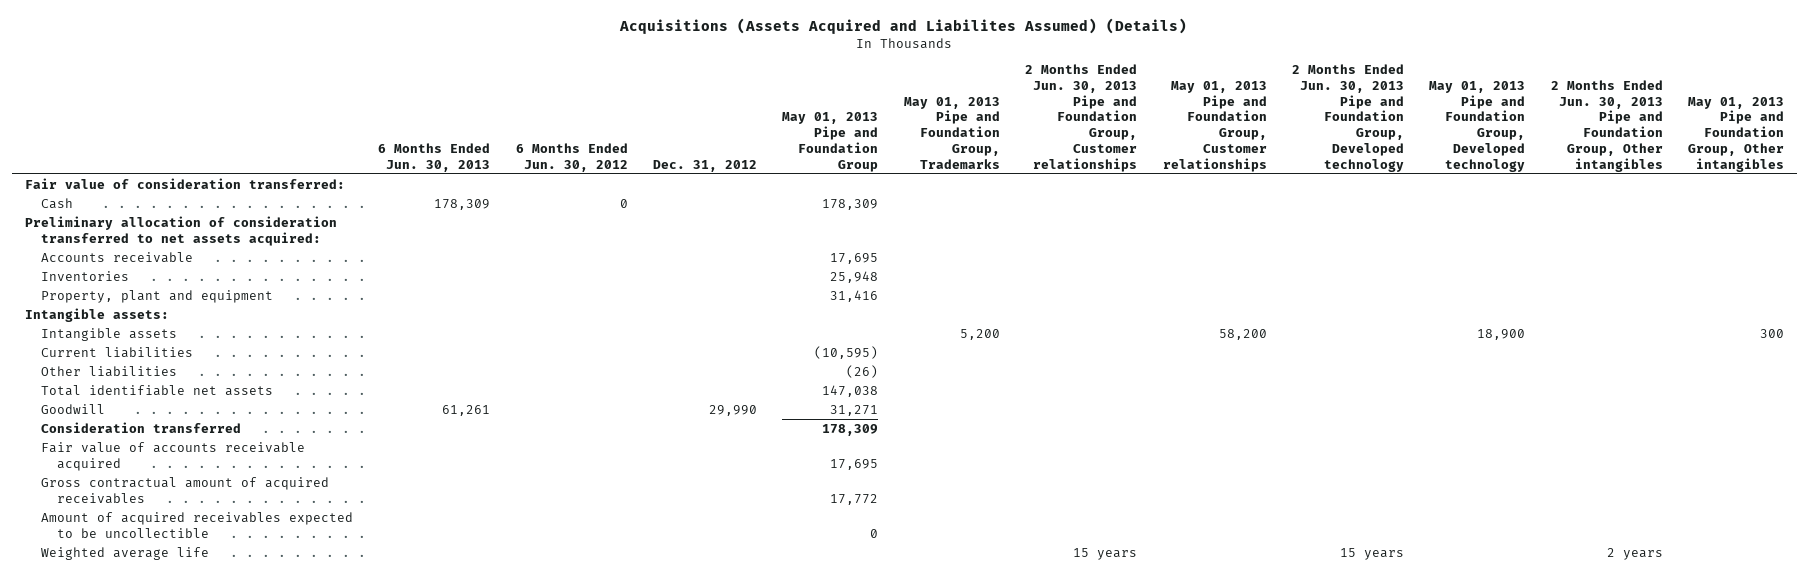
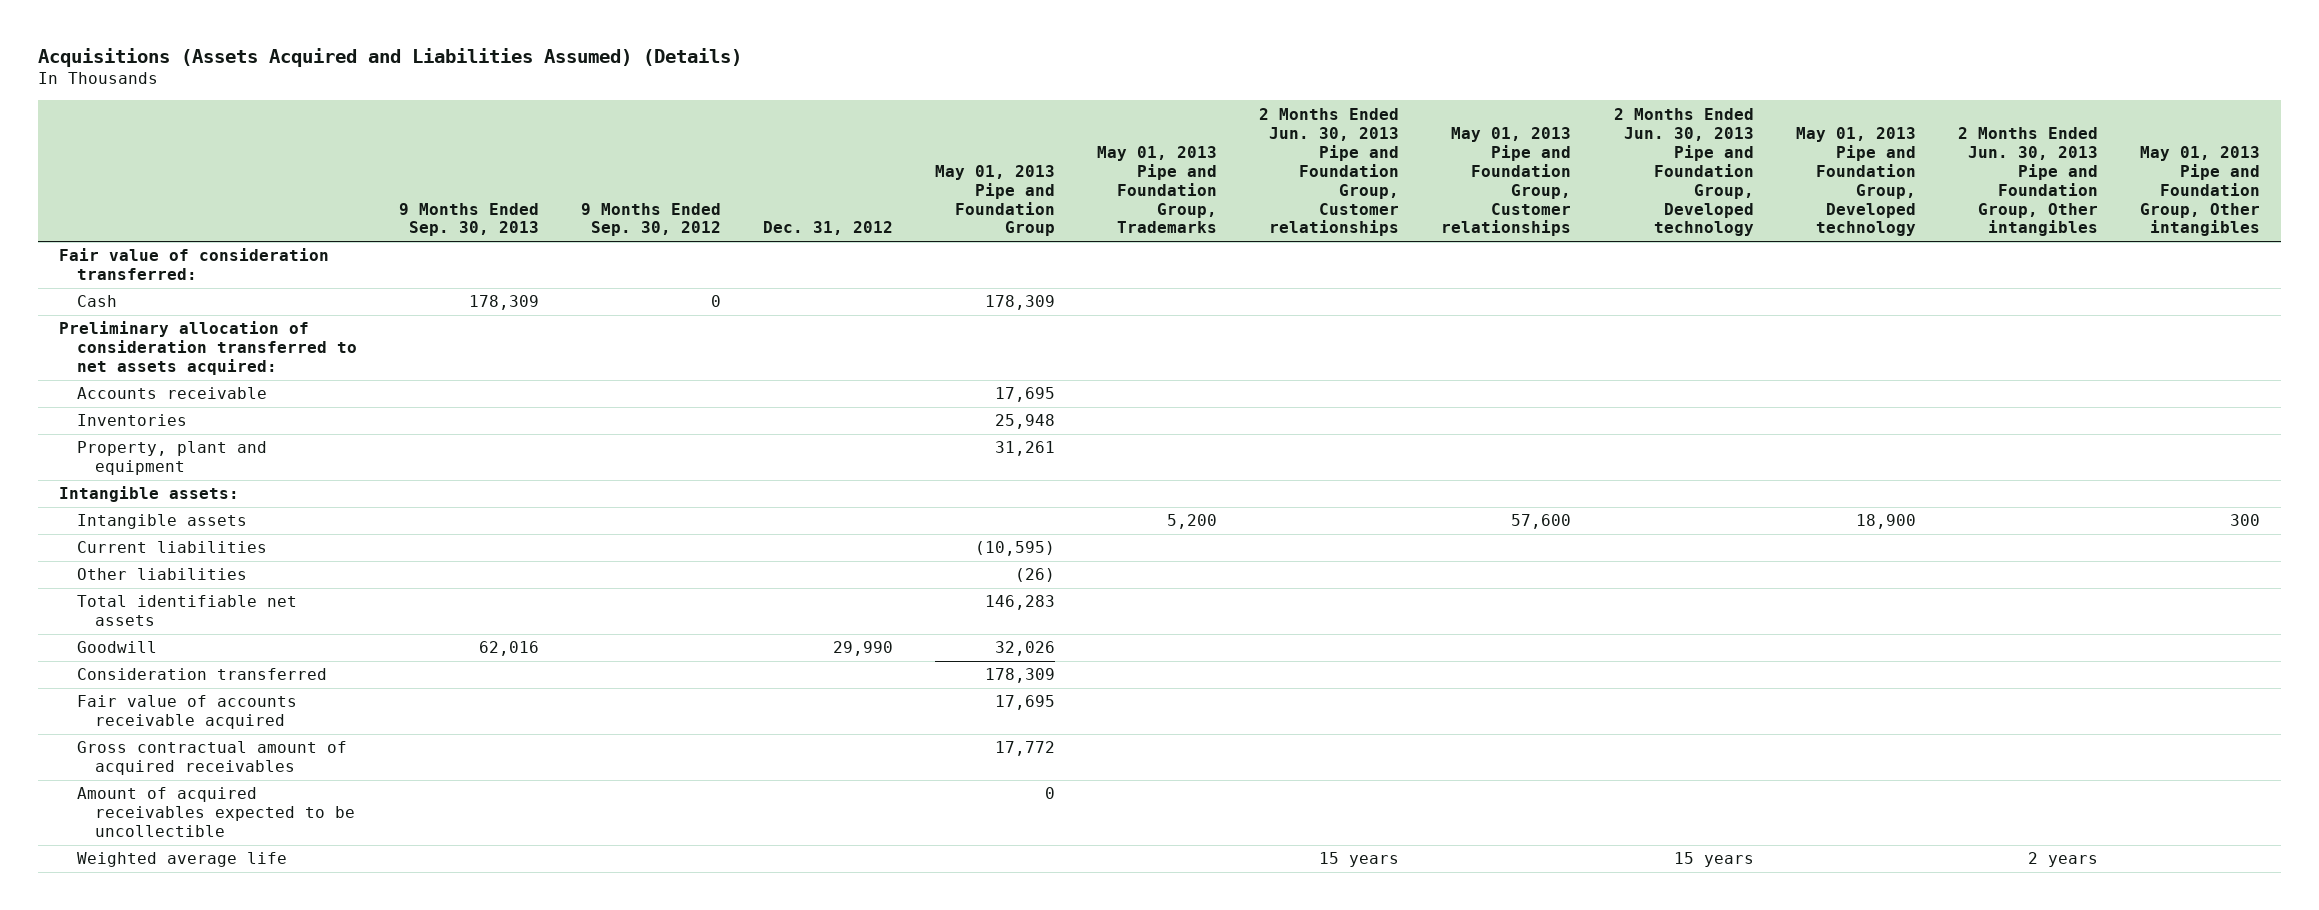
- Acquisitions (Assets Acquired and Liabilites Assumed) (Details)
+ Acquisitions (Assets Acquired and Liabilities Assumed) (Details)
- | 6 Months Ended Jun. 30, 2013 | 6 Months Ended Jun. 30, 2012 | Dec. 31, 2012 | May 01, 2013 Pipe and Foundation Group | May 01, 2013 Pipe and Foundation Group, Trademarks | 2 Months Ended Jun. 30, 2013 Pipe and Foundation Group, Customer relationships | May 01, 2013 Pipe and Foundation Group, Customer relationships | 2 Months Ended Jun. 30, 2013 Pipe and Foundation Group, Developed technology | May 01, 2013 Pipe and Foundation Group, Developed technology | 2 Months Ended Jun. 30, 2013 Pipe and Foundation Group, Other intangibles | May 01, 2013 Pipe and Foundation Group, Other intangibles
+ | 9 Months Ended Sep. 30, 2013 | 9 Months Ended Sep. 30, 2012 | Dec. 31, 2012 | May 01, 2013 Pipe and Foundation Group | May 01, 2013 Pipe and Foundation Group, Trademarks | 2 Months Ended Jun. 30, 2013 Pipe and Foundation Group, Customer relationships | May 01, 2013 Pipe and Foundation Group, Customer relationships | 2 Months Ended Jun. 30, 2013 Pipe and Foundation Group, Developed technology | May 01, 2013 Pipe and Foundation Group, Developed technology | 2 Months Ended Jun. 30, 2013 Pipe and Foundation Group, Other intangibles | May 01, 2013 Pipe and Foundation Group, Other intangibles
- Property, plant and equipment | | | | 31,416 | | | | | | |
+ Property, plant and equipment | | | | 31,261 | | | | | | |
- Intangible assets | | | | | 5,200 | | 58,200 | | 18,900 | | 300
+ Intangible assets | | | | | 5,200 | | 57,600 | | 18,900 | | 300
- Total identifiable net assets | | | | 147,038 | | | | | | |
- Goodwill | 61,261 | | 29,990 | 31,271 | | | | | | |
+ Total identifiable net assets | | | | 146,283 | | | | | | |
+ Goodwill | 62,016 | | 29,990 | 32,026 | | | | | | |

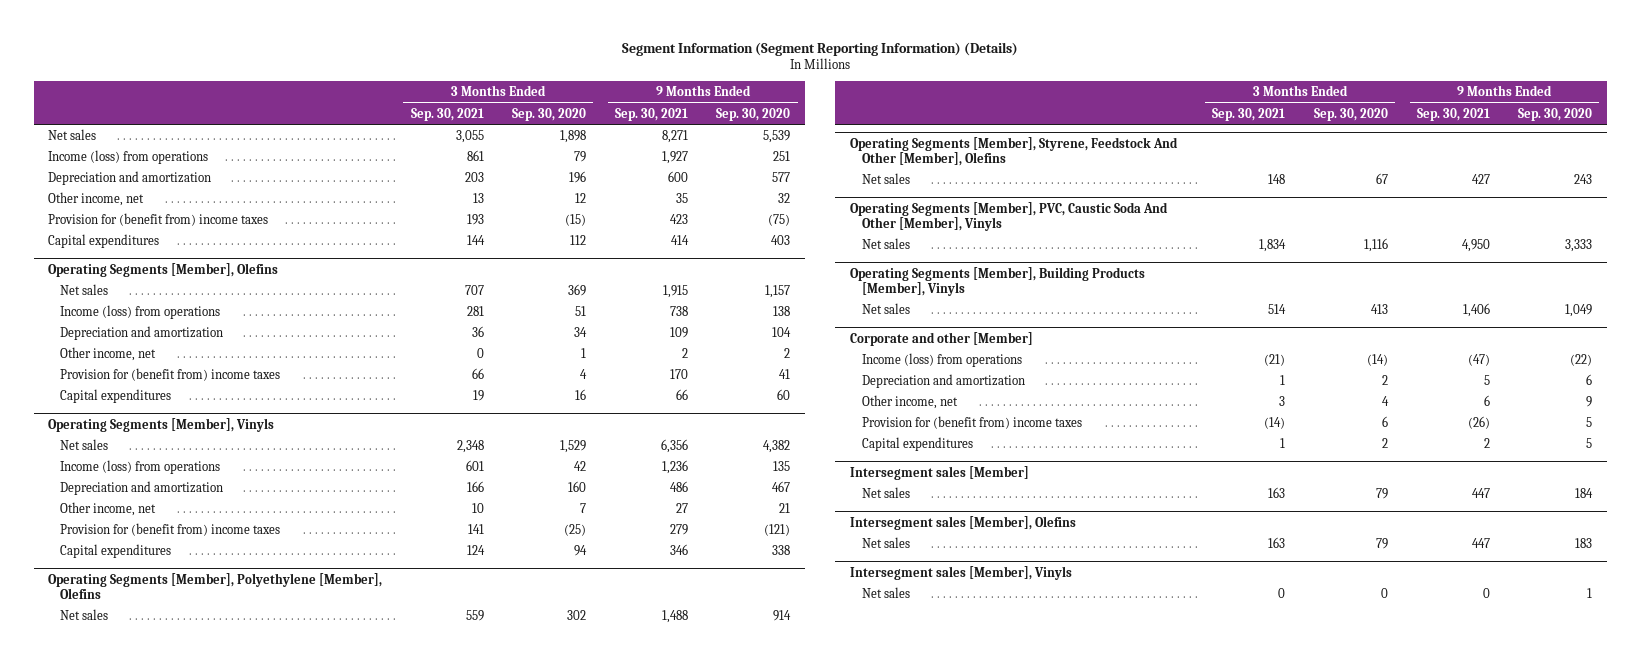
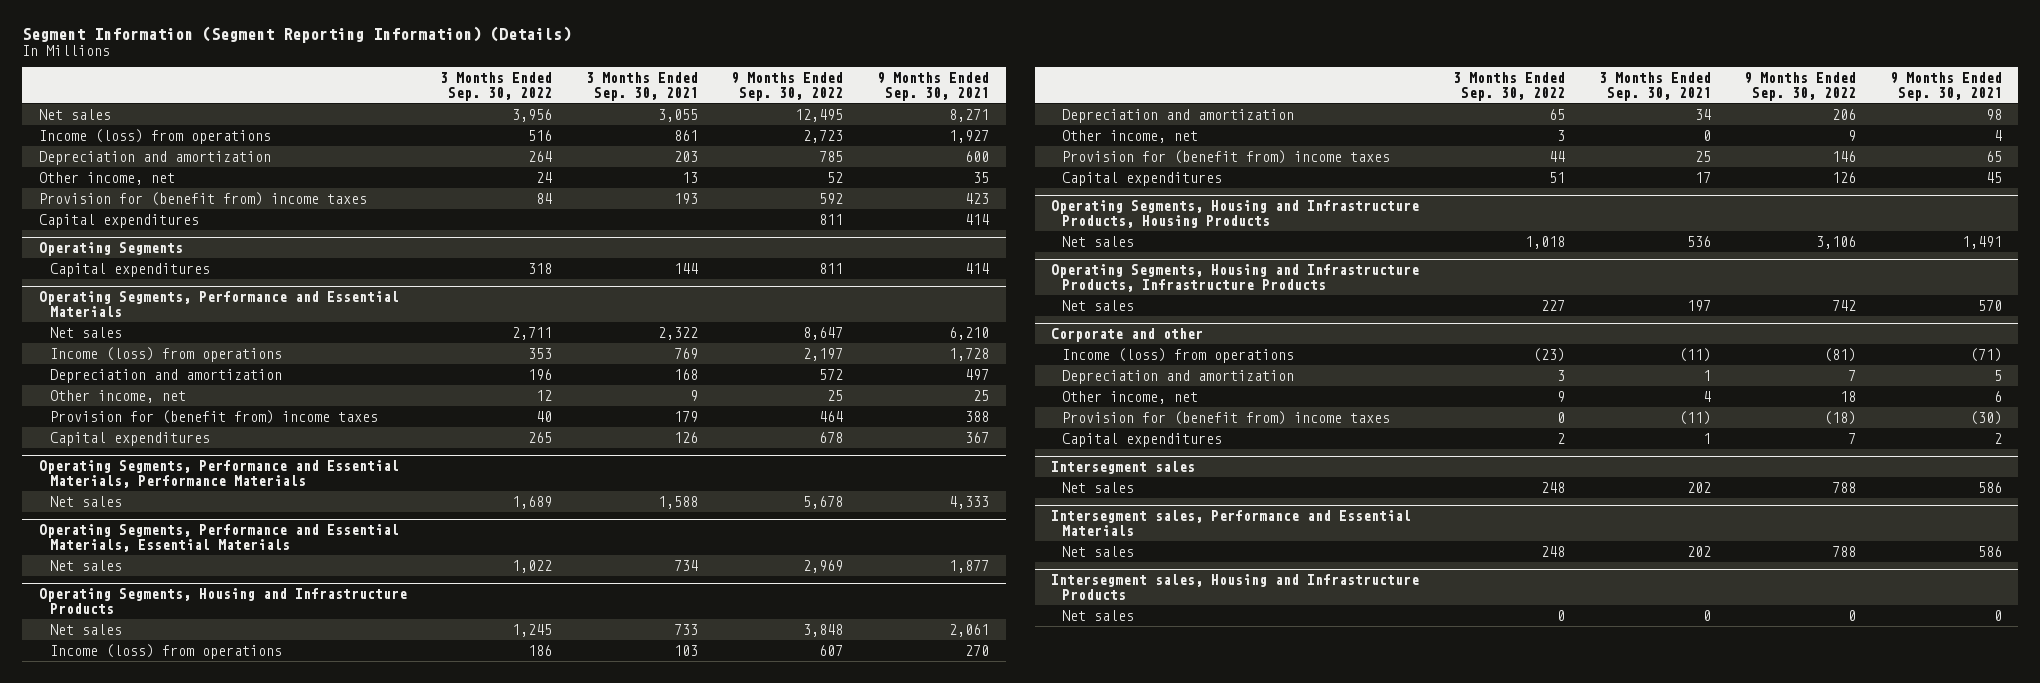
- | 3 Months Ended Sep. 30, 2021 | 3 Months Ended Sep. 30, 2020 | 9 Months Ended Sep. 30, 2021 | 9 Months Ended Sep. 30, 2020
+ | 3 Months Ended Sep. 30, 2022 | 3 Months Ended Sep. 30, 2021 | 9 Months Ended Sep. 30, 2022 | 9 Months Ended Sep. 30, 2021
+ Capital expenditures | | | 811 | 414
+ Operating Segments
- Operating Segments [Member], Olefins
- Net sales | 707 | 369 | 1,915 | 1,157
- Income (loss) from operations | 281 | 51 | 738 | 138
- Depreciation and amortization | 36 | 34 | 109 | 104
- Other income, net | 0 | 1 | 2 | 2
- Provision for (benefit from) income taxes | 66 | 4 | 170 | 41
- Capital expenditures | 19 | 16 | 66 | 60
- Operating Segments [Member], Vinyls
- Net sales | 2,348 | 1,529 | 6,356 | 4,382
- Income (loss) from operations | 601 | 42 | 1,236 | 135
- Depreciation and amortization | 166 | 160 | 486 | 467
- Other income, net | 10 | 7 | 27 | 21
- Provision for (benefit from) income taxes | 141 | (25) | 279 | (121)
- Capital expenditures | 124 | 94 | 346 | 338
- Operating Segments [Member], Polyethylene [Member], Olefins
- Net sales | 559 | 302 | 1,488 | 914
- Operating Segments [Member], Styrene, Feedstock And Other [Member], Olefins
- Net sales | 148 | 67 | 427 | 243
- Operating Segments [Member], PVC, Caustic Soda And Other [Member], Vinyls
- Net sales | 1,834 | 1,116 | 4,950 | 3,333
- Operating Segments [Member], Building Products [Member], Vinyls
- Net sales | 514 | 413 | 1,406 | 1,049
- Corporate and other [Member]
- Income (loss) from operations | (21) | (14) | (47) | (22)
+ Operating Segments, Performance and Essential Materials
+ Net sales | 2,711 | 2,322 | 8,647 | 6,210
+ Income (loss) from operations | 353 | 769 | 2,197 | 1,728
+ Depreciation and amortization | 196 | 168 | 572 | 497
+ Other income, net | 12 | 9 | 25 | 25
+ Provision for (benefit from) income taxes | 40 | 179 | 464 | 388
+ Capital expenditures | 265 | 126 | 678 | 367
+ Operating Segments, Performance and Essential Materials, Performance Materials
+ Net sales | 1,689 | 1,588 | 5,678 | 4,333
+ Operating Segments, Performance and Essential Materials, Essential Materials
+ Net sales | 1,022 | 734 | 2,969 | 1,877
+ Operating Segments, Housing and Infrastructure Products
+ Net sales | 1,245 | 733 | 3,848 | 2,061
+ Income (loss) from operations | 186 | 103 | 607 | 270
+ Depreciation and amortization | 65 | 34 | 206 | 98
+ Other income, net | 3 | 0 | 9 | 4
+ Provision for (benefit from) income taxes | 44 | 25 | 146 | 65
+ Capital expenditures | 51 | 17 | 126 | 45
+ Operating Segments, Housing and Infrastructure Products, Housing Products
+ Net sales | 1,018 | 536 | 3,106 | 1,491
+ Operating Segments, Housing and Infrastructure Products, Infrastructure Products
+ Net sales | 227 | 197 | 742 | 570
+ Corporate and other
+ Income (loss) from operations | (23) | (11) | (81) | (71)
- Other income, net | 3 | 4 | 6 | 9
- Provision for (benefit from) income taxes | (14) | 6 | (26) | 5
+ Other income, net | 9 | 4 | 18 | 6
+ Provision for (benefit from) income taxes | 0 | (11) | (18) | (30)
- Intersegment sales [Member]
- Net sales | 163 | 79 | 447 | 184
- Intersegment sales [Member], Olefins
- Net sales | 163 | 79 | 447 | 183
- Intersegment sales [Member], Vinyls
+ Intersegment sales
+ Net sales | 248 | 202 | 788 | 586
+ Intersegment sales, Performance and Essential Materials
+ Net sales | 248 | 202 | 788 | 586
+ Intersegment sales, Housing and Infrastructure Products

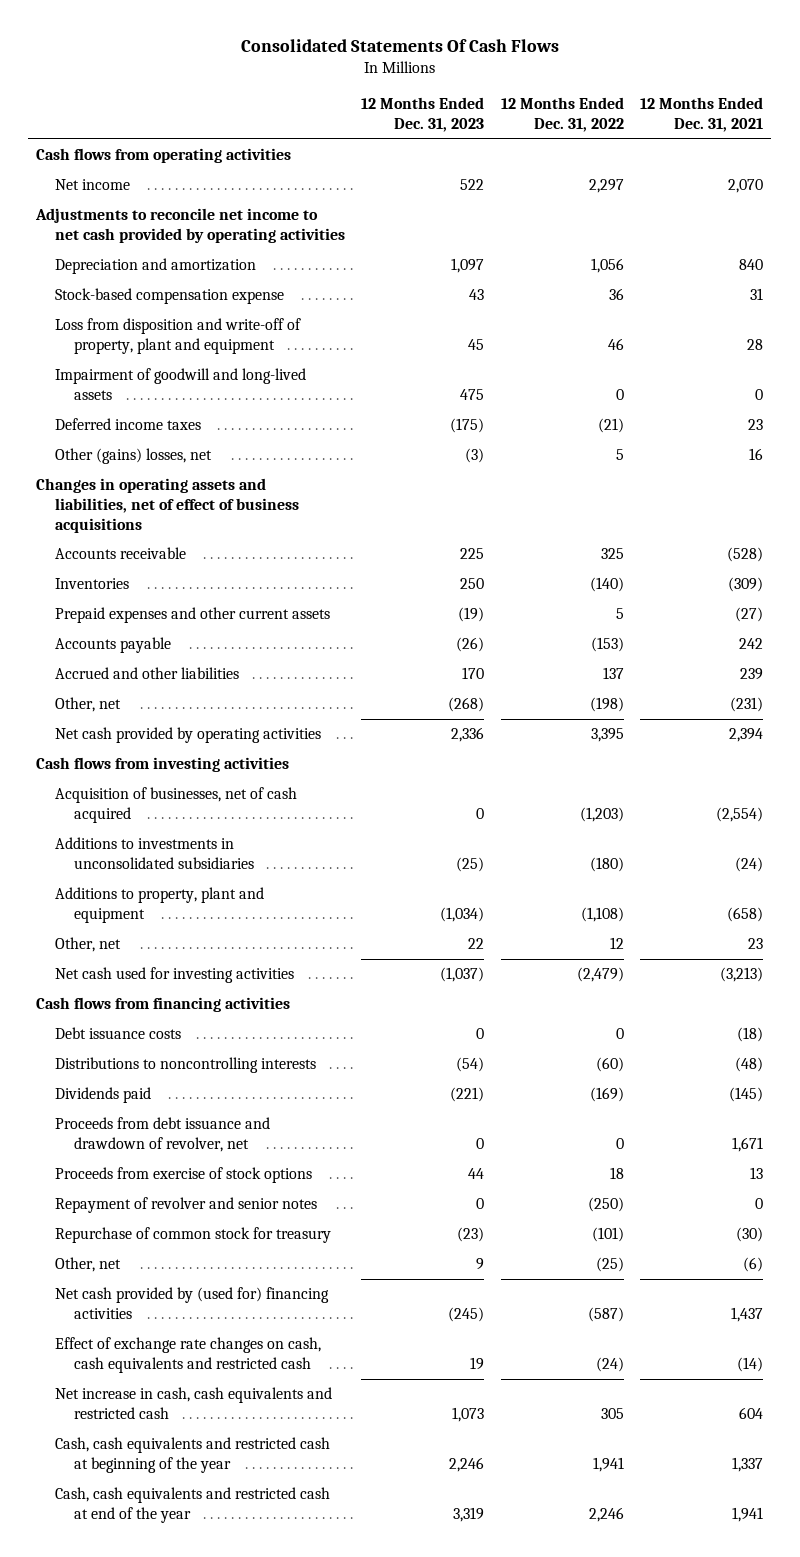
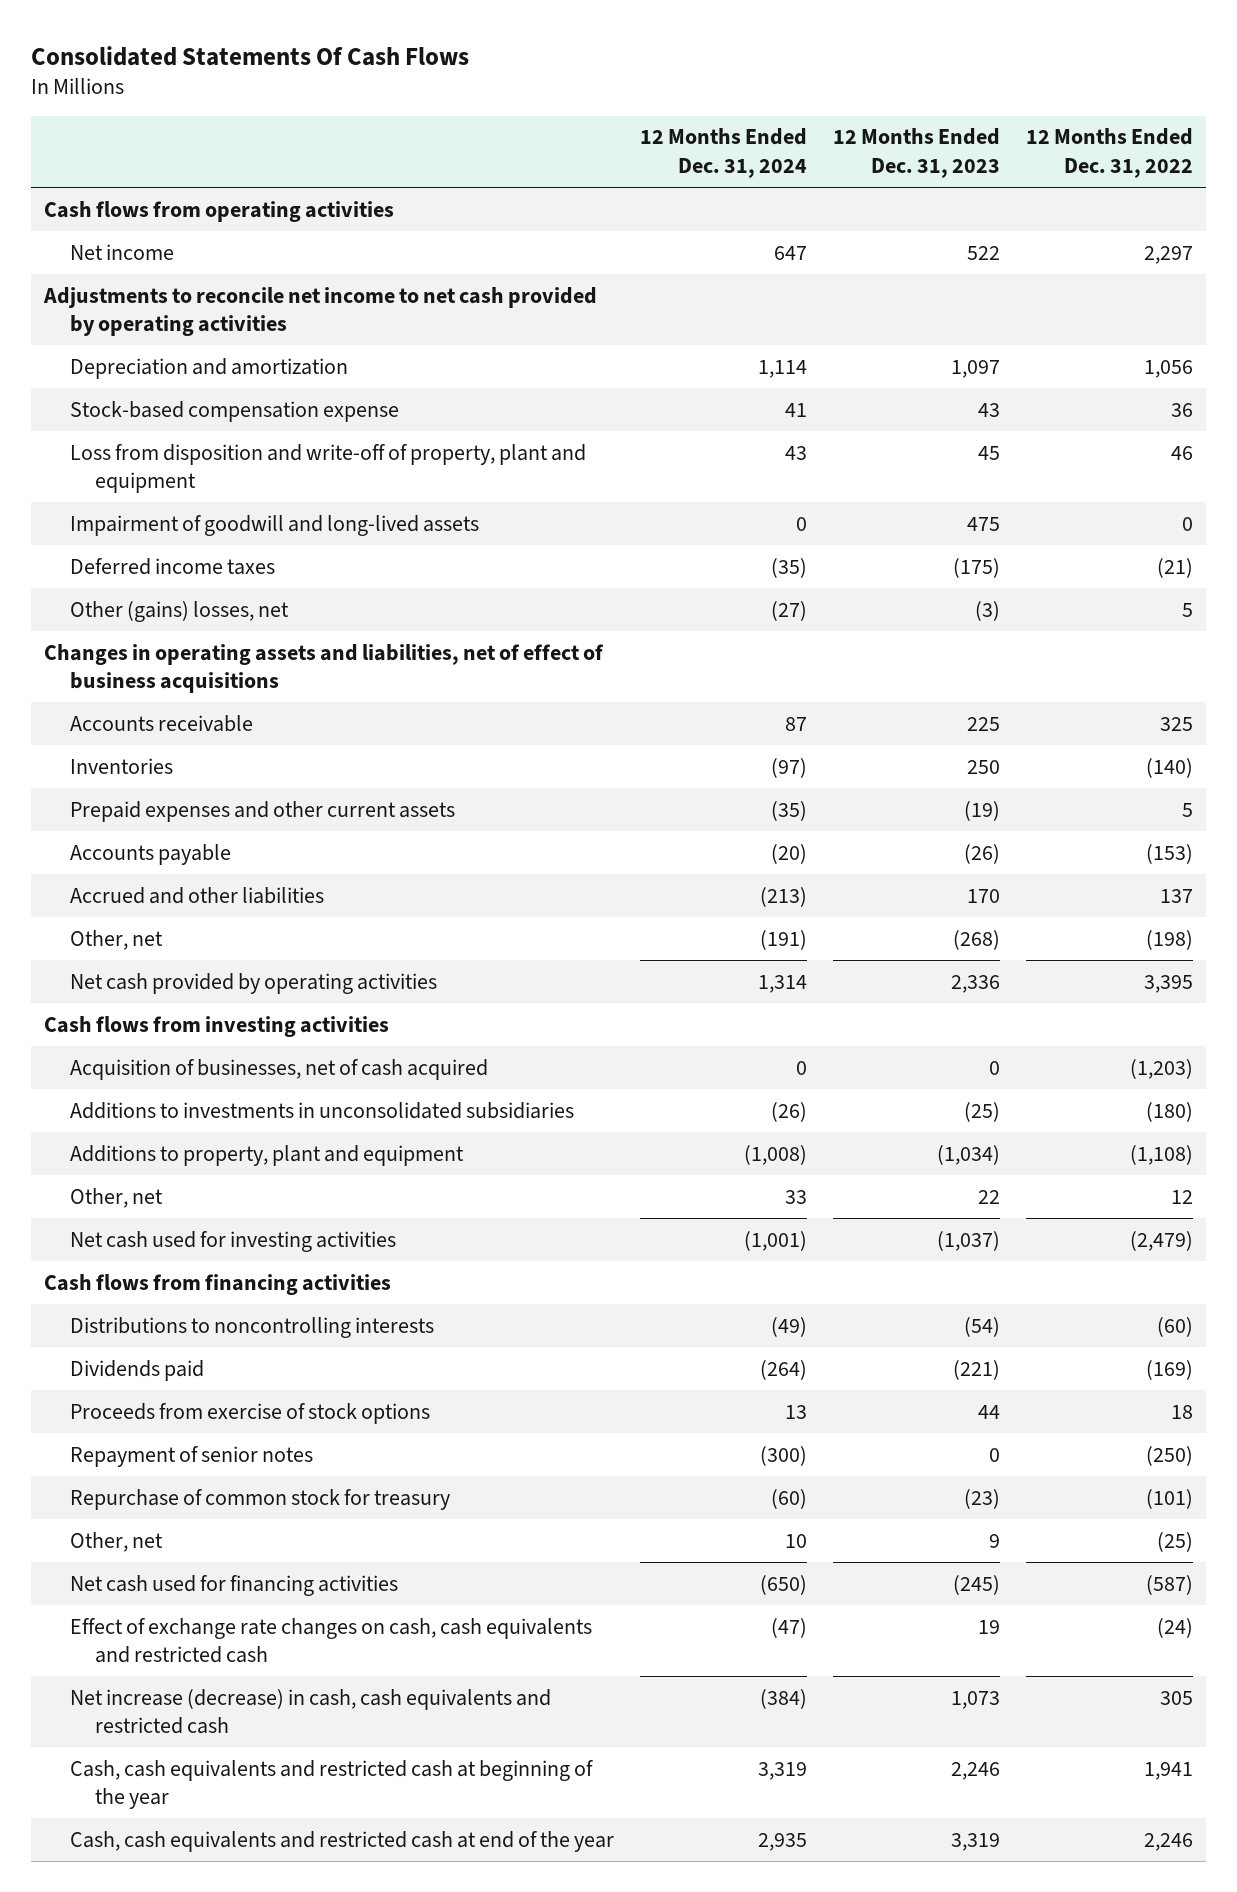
- | 12 Months Ended Dec. 31, 2023 | 12 Months Ended Dec. 31, 2022 | 12 Months Ended Dec. 31, 2021
+ | 12 Months Ended Dec. 31, 2024 | 12 Months Ended Dec. 31, 2023 | 12 Months Ended Dec. 31, 2022
- Debt issuance costs | 0 | 0 | (18)
- Proceeds from debt issuance and drawdown of revolver, net | 0 | 0 | 1,671
- Repayment of revolver and senior notes | 0 | (250) | 0
+ Repayment of senior notes | (300) | 0 | (250)
- Net cash provided by (used for) financing activities | (245) | (587) | 1,437
+ Net cash used for financing activities | (650) | (245) | (587)
- Net increase in cash, cash equivalents and restricted cash | 1,073 | 305 | 604
+ Net increase (decrease) in cash, cash equivalents and restricted cash | (384) | 1,073 | 305

